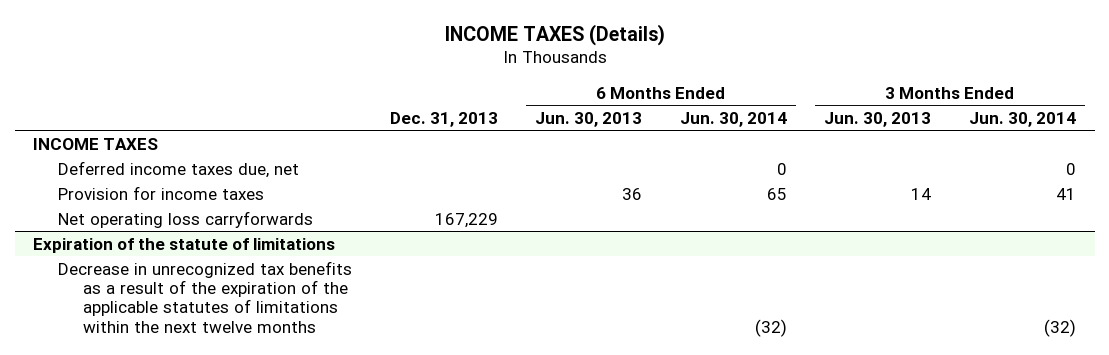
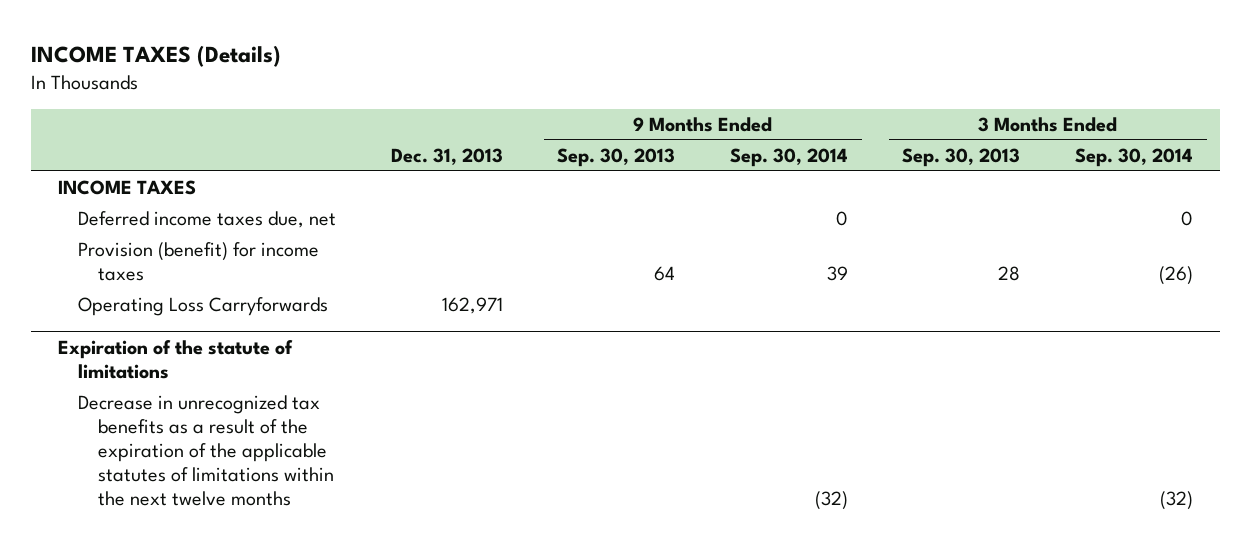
- | Dec. 31, 2013 | 6 Months Ended Jun. 30, 2013 | 6 Months Ended Jun. 30, 2014 | 3 Months Ended Jun. 30, 2013 | 3 Months Ended Jun. 30, 2014
+ | Dec. 31, 2013 | 9 Months Ended Sep. 30, 2013 | 9 Months Ended Sep. 30, 2014 | 3 Months Ended Sep. 30, 2013 | 3 Months Ended Sep. 30, 2014
- Provision for income taxes | | 36 | 65 | 14 | 41
- Net operating loss carryforwards | 167,229 | | | |
+ Provision (benefit) for income taxes | | 64 | 39 | 28 | (26)
+ Operating Loss Carryforwards | 162,971 | | | |

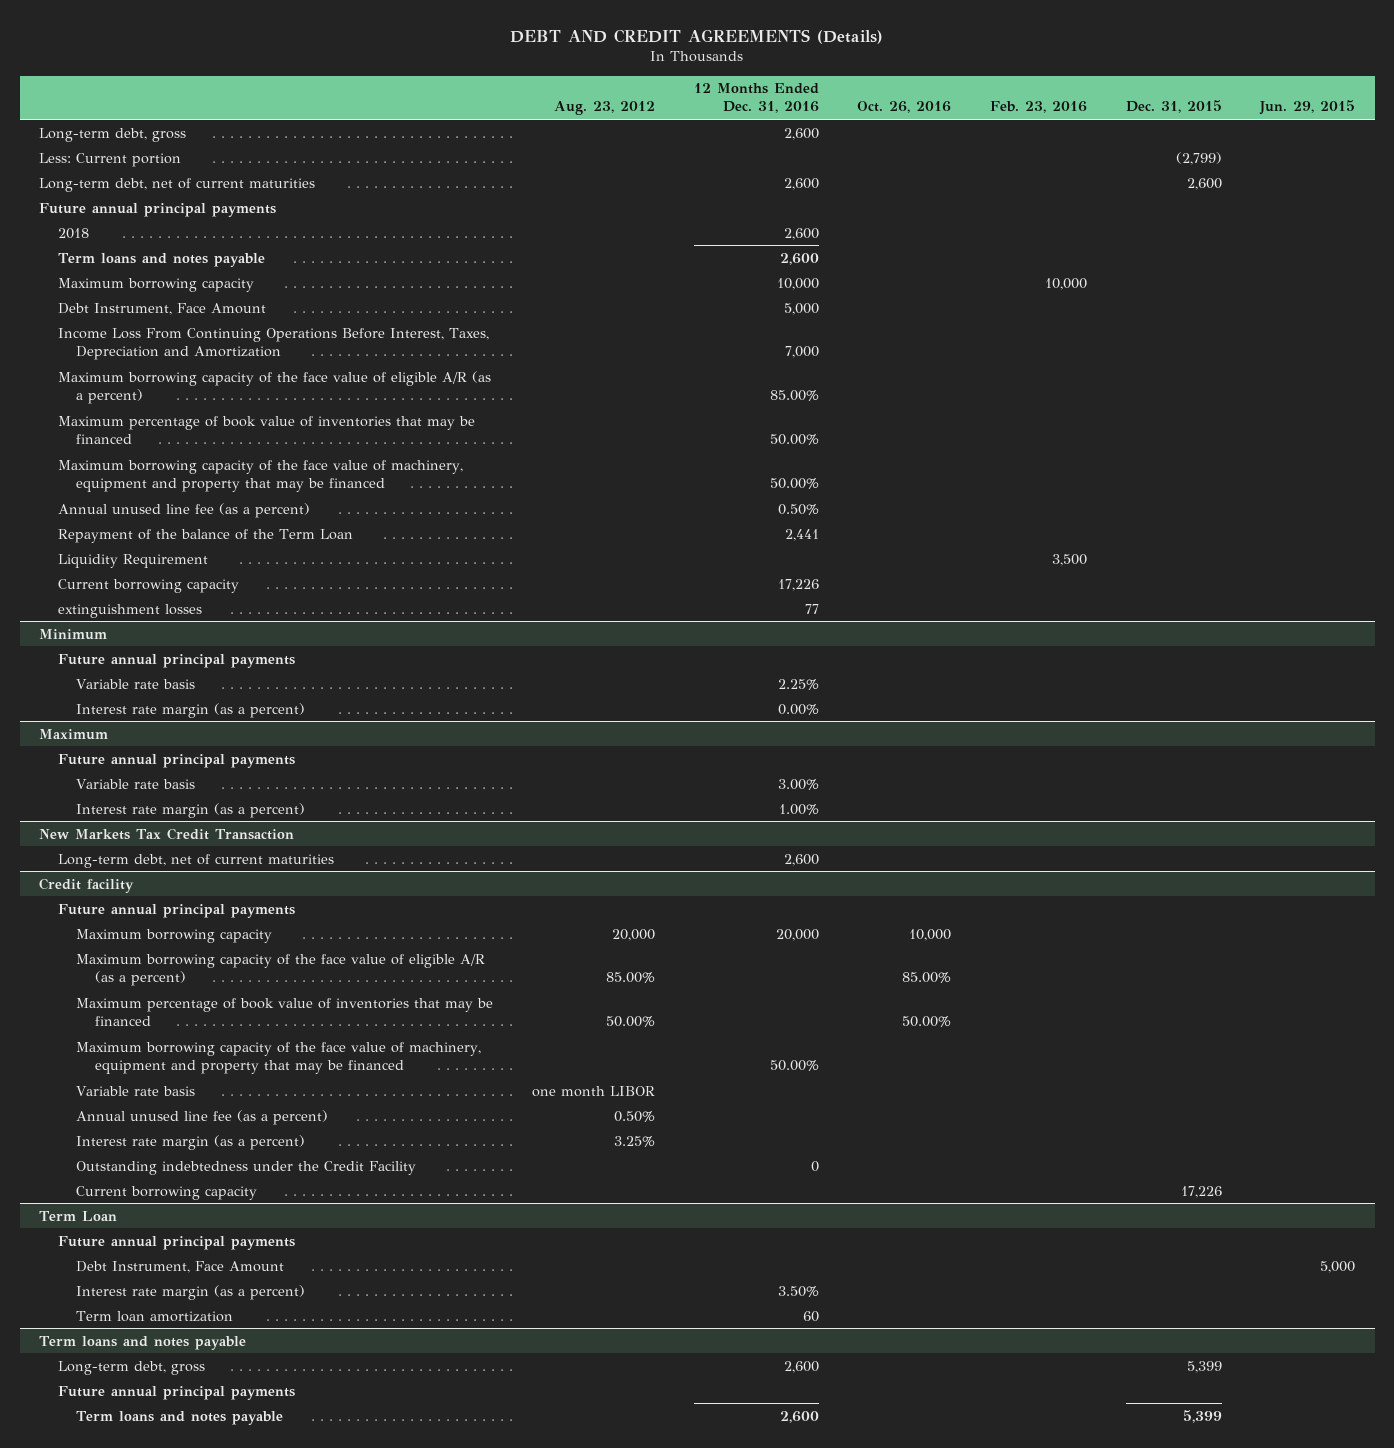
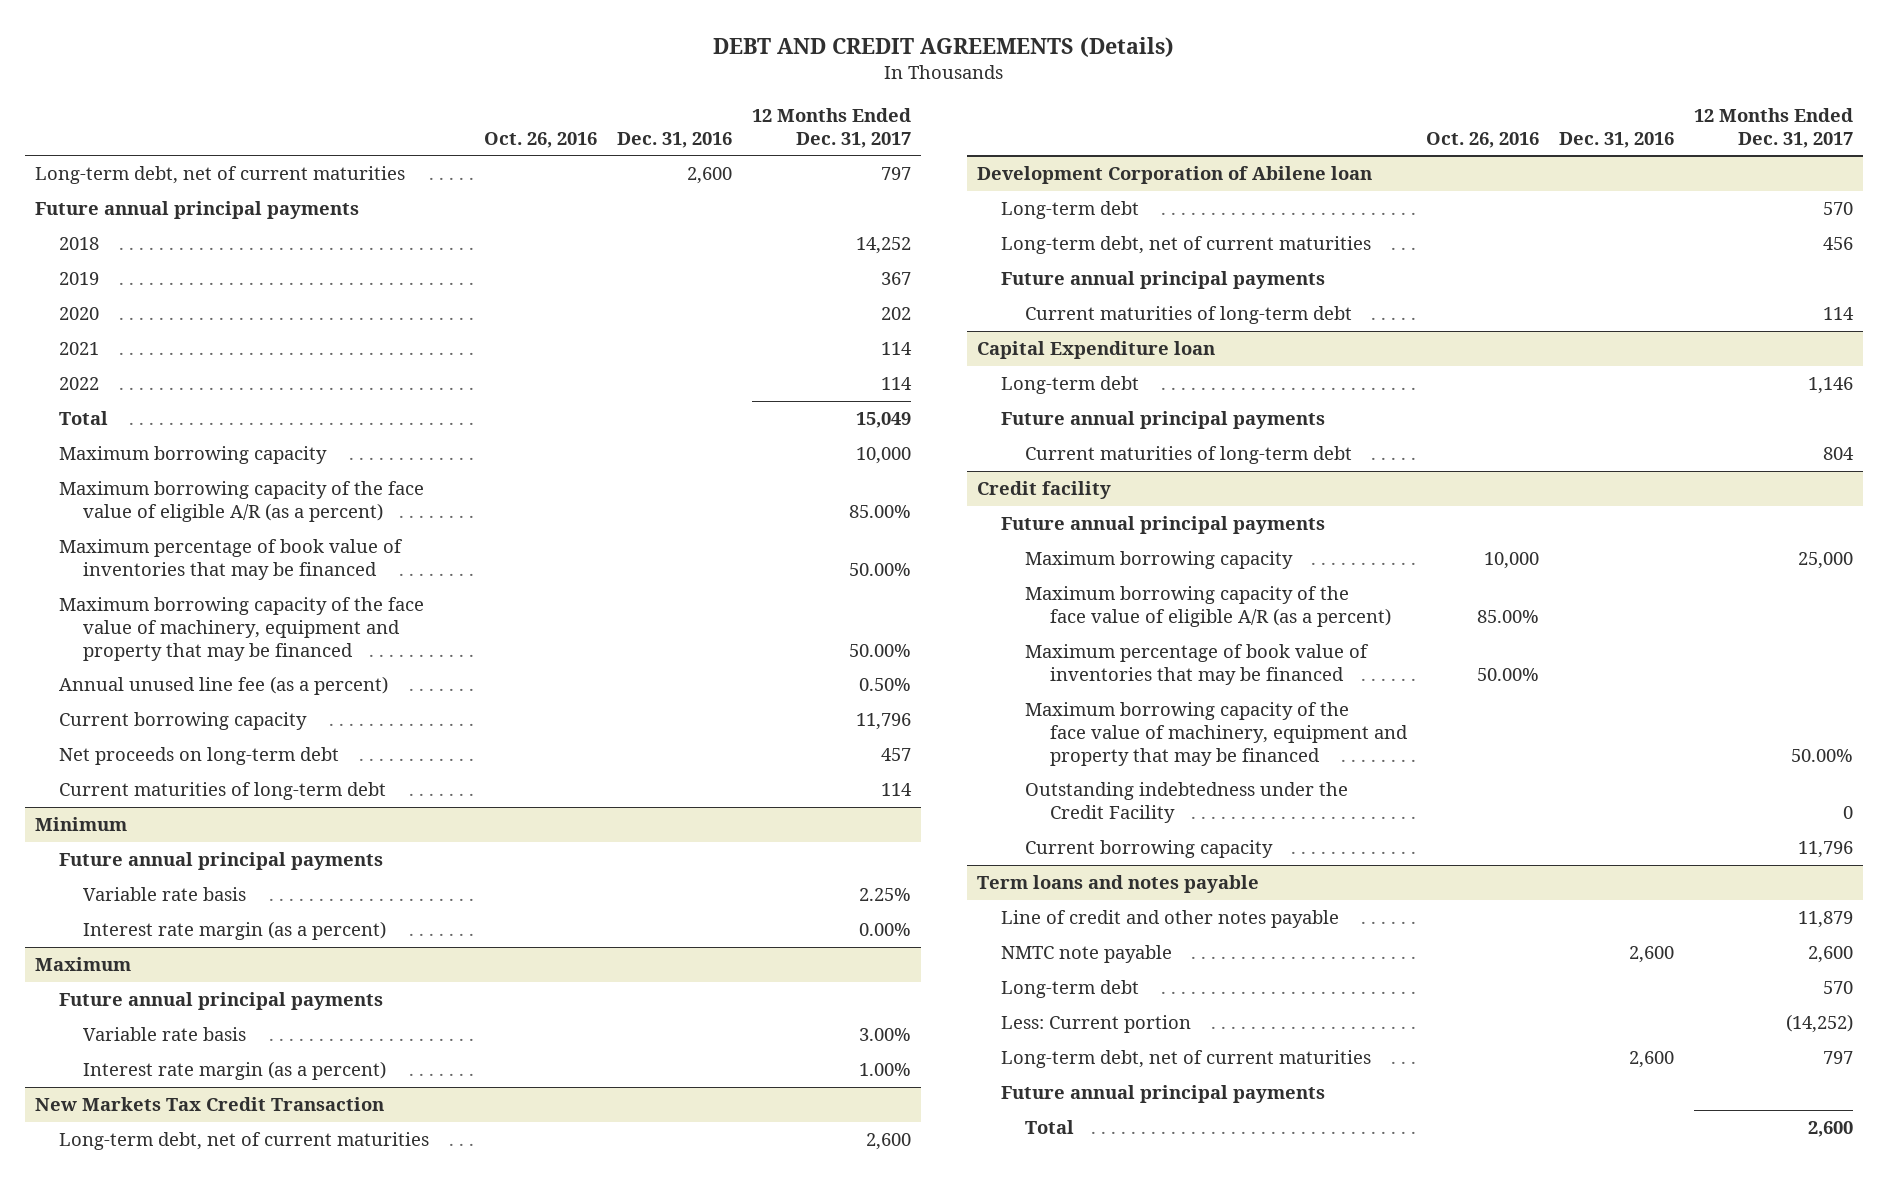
- | Aug. 23, 2012 | 12 Months Ended Dec. 31, 2016 | Oct. 26, 2016 | Feb. 23, 2016 | Dec. 31, 2015 | Jun. 29, 2015
+ | Oct. 26, 2016 | Dec. 31, 2016 | 12 Months Ended Dec. 31, 2017
- Long-term debt, gross | | 2,600 | | | |
- Less: Current portion | | | | | (2,799) |
- Term loans and notes payable | | 2,600 | | | |
+ 2019 | | | 367
+ 2020 | | | 202
+ 2021 | | | 114
+ 2022 | | | 114
+ Total | | | 15,049
- Debt Instrument, Face Amount | | 5,000 | | | |
- Income Loss From Continuing Operations Before Interest, Taxes, Depreciation and Amortization | | 7,000 | | | |
- Repayment of the balance of the Term Loan | | 2,441 | | | |
- Liquidity Requirement | | | | 3,500 | |
- extinguishment losses | | 77 | | | |
+ Net proceeds on long-term debt | | | 457
+ Current maturities of long-term debt | | | 114
+ Development Corporation of Abilene loan
+ Long-term debt | | | 570
+ Long-term debt, net of current maturities | | | 456
+ Future annual principal payments
+ Current maturities of long-term debt | | | 114
+ Capital Expenditure loan
+ Long-term debt | | | 1,146
+ Future annual principal payments
+ Current maturities of long-term debt | | | 804
@ Credit facility
- Variable rate basis | one month LIBOR | | | | |
- Annual unused line fee (as a percent) | 0.50% | | | | |
- Interest rate margin (as a percent) | 3.25% | | | | |
- Term Loan
- Future annual principal payments
- Debt Instrument, Face Amount | | | | | | 5,000
- Interest rate margin (as a percent) | | 3.50% | | | |
- Term loan amortization | | 60 | | | |
@ Term loans and notes payable
- Long-term debt, gross | | 2,600 | | | 5,399 |
+ Line of credit and other notes payable | | | 11,879
+ NMTC note payable | | 2,600 | 2,600
+ Long-term debt | | | 570
+ Less: Current portion | | | (14,252)
+ Long-term debt, net of current maturities | | 2,600 | 797
- Term loans and notes payable | | 2,600 | | | 5,399 |
+ Total | | | 2,600

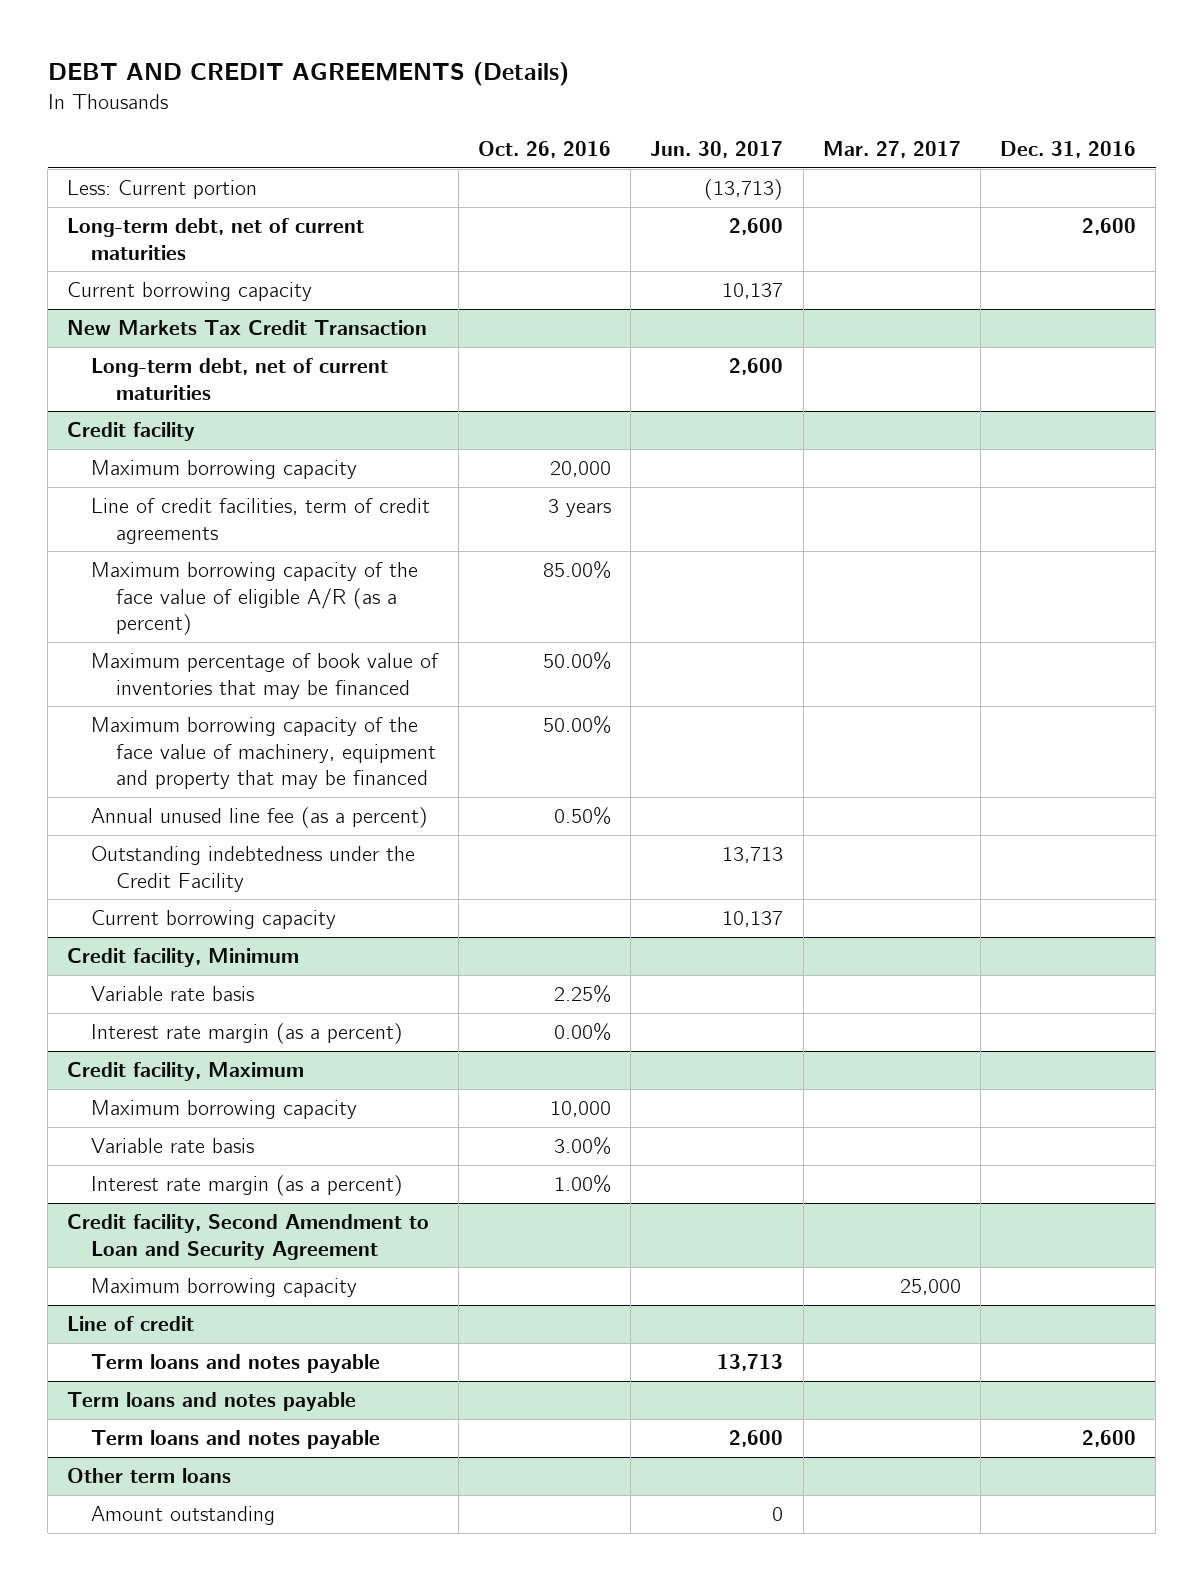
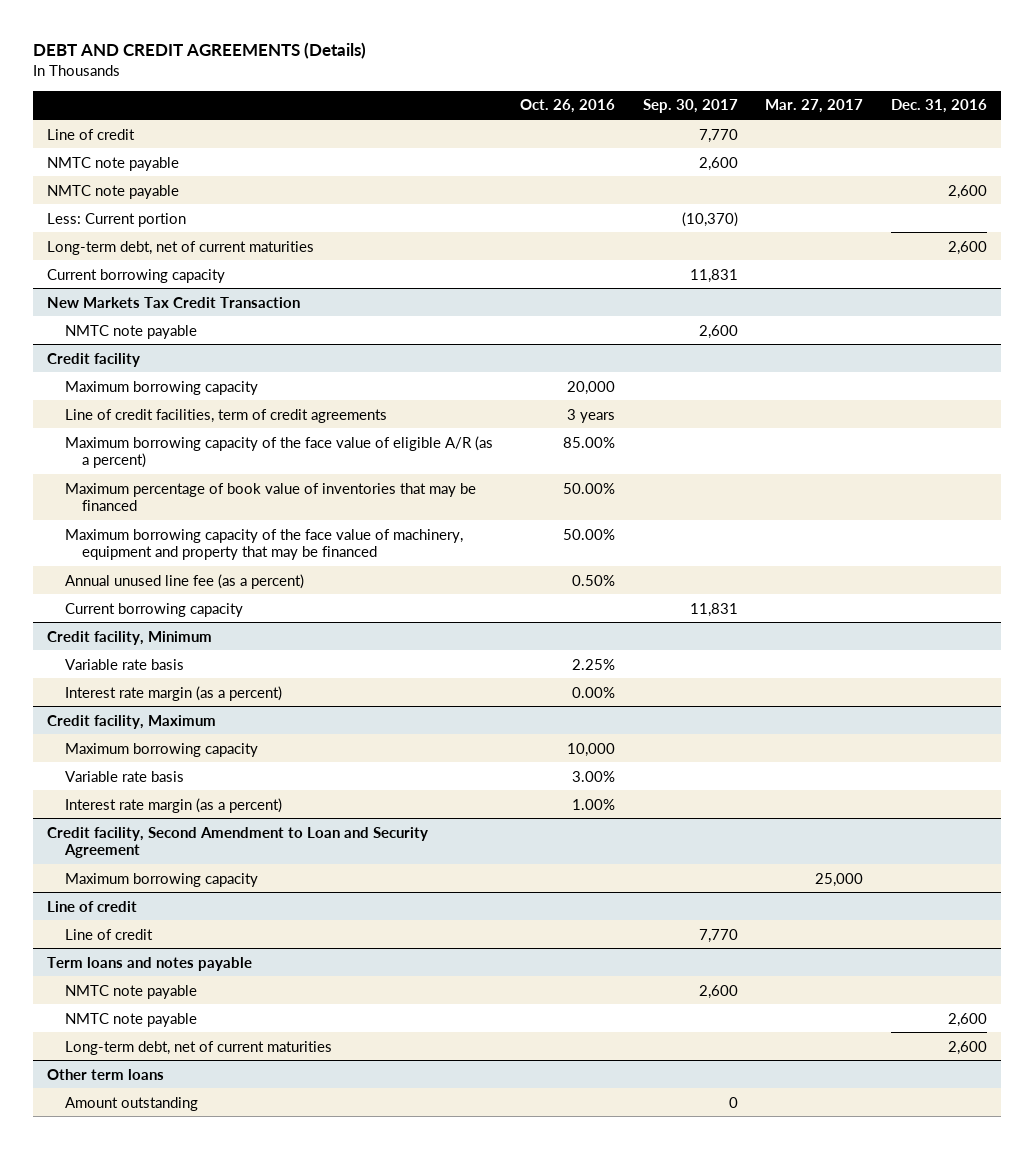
- | Oct. 26, 2016 | Jun. 30, 2017 | Mar. 27, 2017 | Dec. 31, 2016
+ | Oct. 26, 2016 | Sep. 30, 2017 | Mar. 27, 2017 | Dec. 31, 2016
+ Line of credit | | 7,770 | |
+ NMTC note payable | | 2,600 | |
+ NMTC note payable | | | | 2,600
@ New Markets Tax Credit Transaction
- Long-term debt, net of current maturities | | 2,600 | |
+ NMTC note payable | | 2,600 | |
@ Credit facility
- Outstanding indebtedness under the Credit Facility | | 13,713 | |
@ Line of credit
- Term loans and notes payable | | 13,713 | |
+ Line of credit | | 7,770 | |
@ Term loans and notes payable
- Term loans and notes payable | | 2,600 | | 2,600
+ NMTC note payable | | 2,600 | |
+ NMTC note payable | | | | 2,600
+ Long-term debt, net of current maturities | | | | 2,600

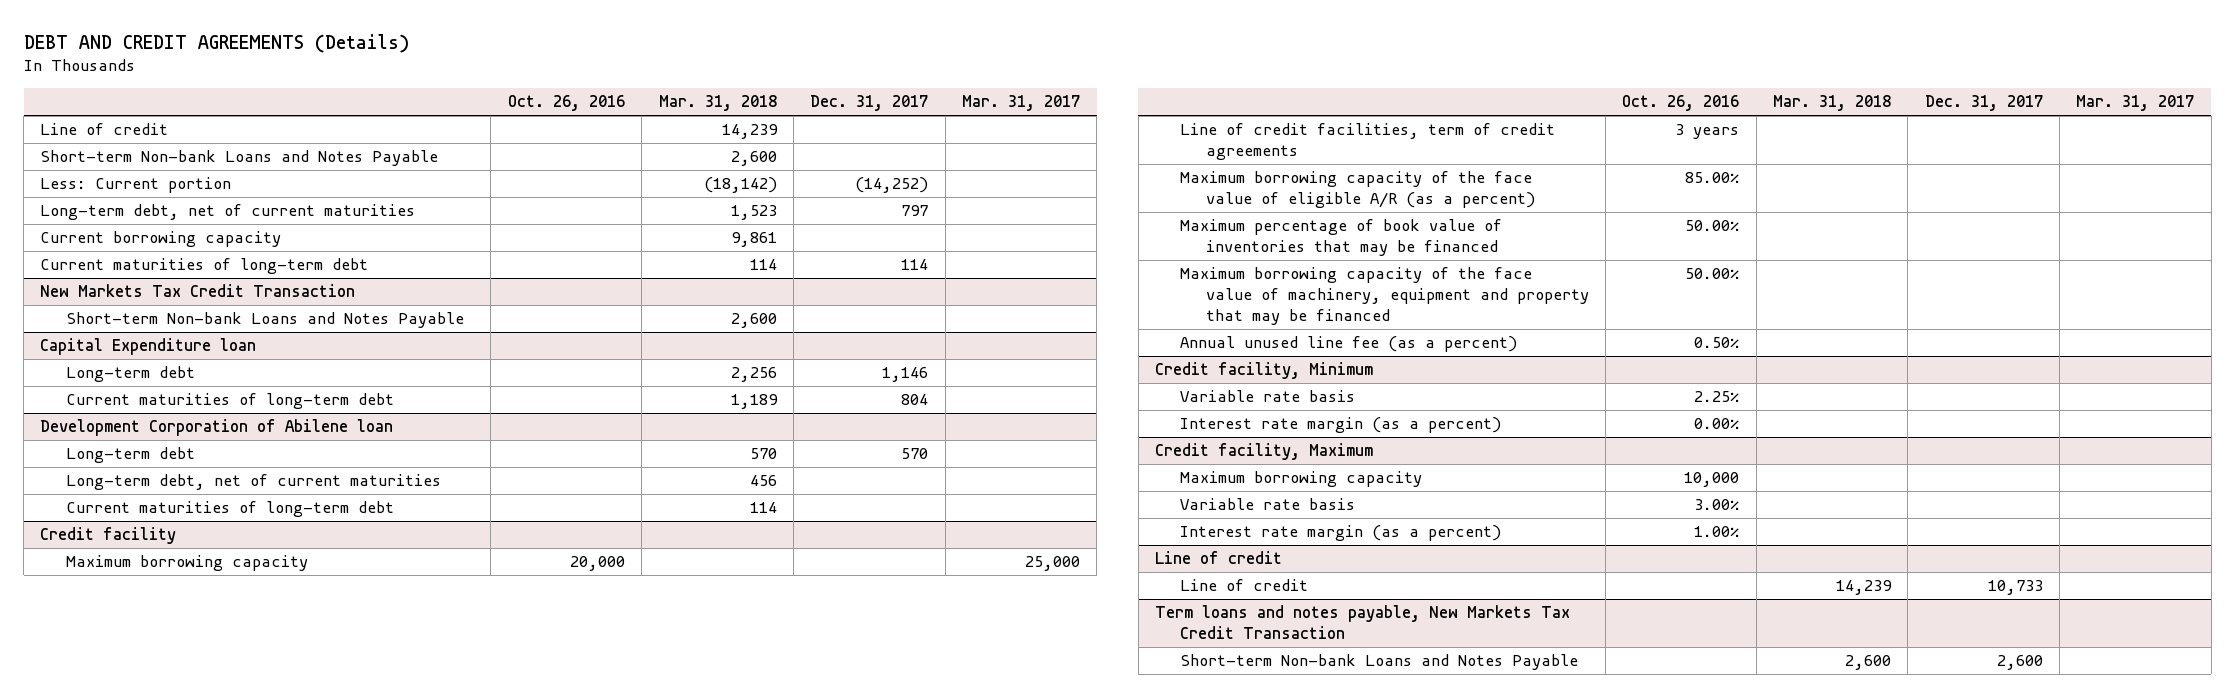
- | Oct. 26, 2016 | Sep. 30, 2017 | Mar. 27, 2017 | Dec. 31, 2016
+ | Oct. 26, 2016 | Mar. 31, 2018 | Dec. 31, 2017 | Mar. 31, 2017
- NMTC note payable | | 2,600 | |
- NMTC note payable | | | | 2,600
+ Short-term Non-bank Loans and Notes Payable | | 2,600 | |
+ Current maturities of long-term debt | | 114 | 114 |
@ New Markets Tax Credit Transaction
- NMTC note payable | | 2,600 | |
+ Short-term Non-bank Loans and Notes Payable | | 2,600 | |
+ Capital Expenditure loan
+ Long-term debt | | 2,256 | 1,146 |
+ Current maturities of long-term debt | | 1,189 | 804 |
+ Development Corporation of Abilene loan
+ Long-term debt | | 570 | 570 |
+ Long-term debt, net of current maturities | | 456 | |
+ Current maturities of long-term debt | | 114 | |
@ Credit facility
- Current borrowing capacity | | 11,831 | |
- Credit facility, Second Amendment to Loan and Security Agreement
- Maximum borrowing capacity | | | 25,000 |
- Term loans and notes payable
- NMTC note payable | | 2,600 | |
- NMTC note payable | | | | 2,600
- Long-term debt, net of current maturities | | | | 2,600
- Other term loans
- Amount outstanding | | 0 | |
+ Term loans and notes payable, New Markets Tax Credit Transaction
+ Short-term Non-bank Loans and Notes Payable | | 2,600 | 2,600 |

